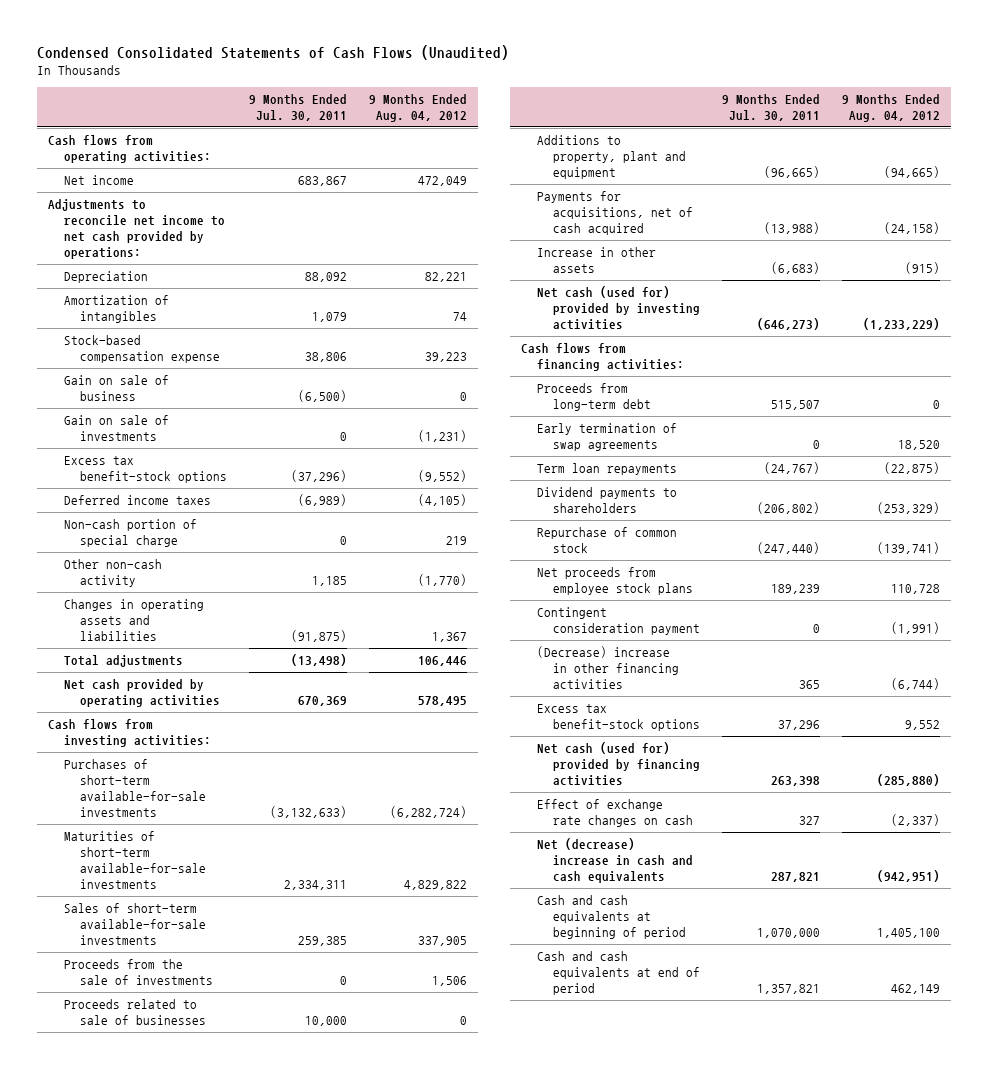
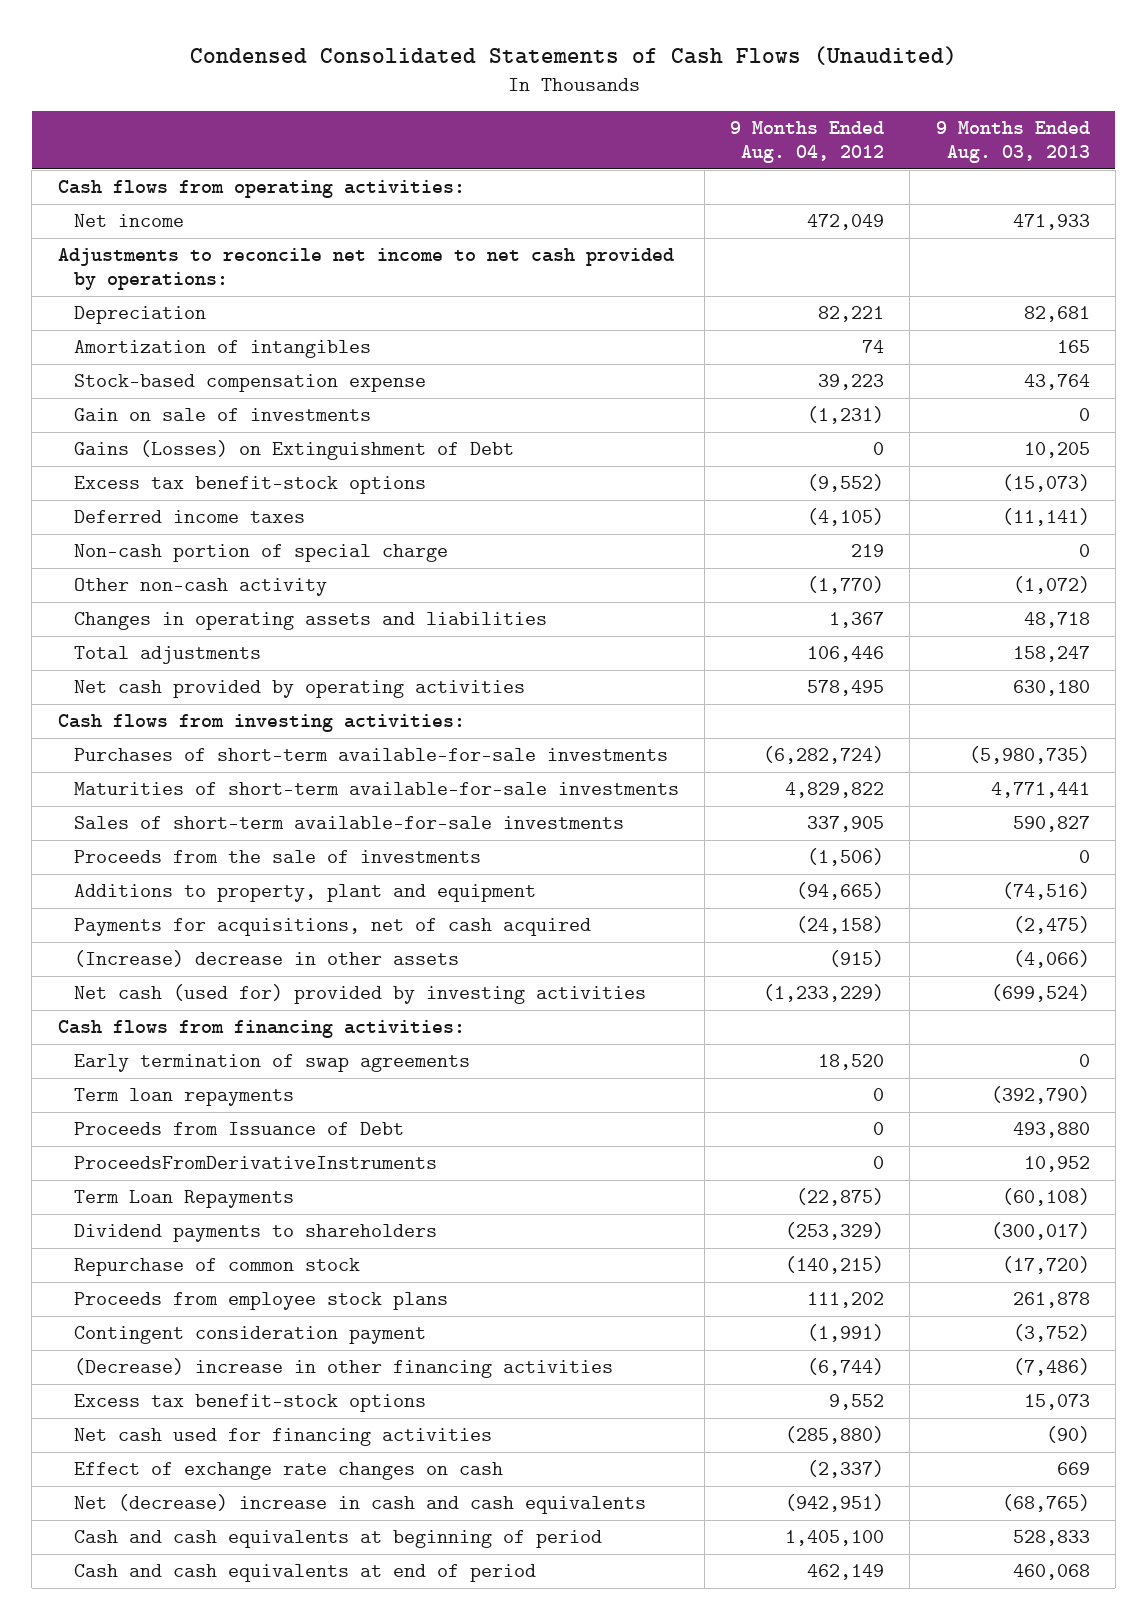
- | 9 Months Ended Jul. 30, 2011 | 9 Months Ended Aug. 04, 2012
+ | 9 Months Ended Aug. 04, 2012 | 9 Months Ended Aug. 03, 2013
- Gain on sale of business | (6,500) | 0
+ Gains (Losses) on Extinguishment of Debt | 0 | 10,205
- Proceeds from the sale of investments | 0 | 1,506
- Proceeds related to sale of businesses | 10,000 | 0
+ Proceeds from the sale of investments | (1,506) | 0
- Increase in other assets | (6,683) | (915)
+ (Increase) decrease in other assets | (915) | (4,066)
- Proceeds from long-term debt | 515,507 | 0
- Term loan repayments | (24,767) | (22,875)
+ Term loan repayments | 0 | (392,790)
+ Proceeds from Issuance of Debt | 0 | 493,880
+ ProceedsFromDerivativeInstruments | 0 | 10,952
+ Term Loan Repayments | (22,875) | (60,108)
- Repurchase of common stock | (247,440) | (139,741)
- Net proceeds from employee stock plans | 189,239 | 110,728
+ Repurchase of common stock | (140,215) | (17,720)
+ Proceeds from employee stock plans | 111,202 | 261,878
- Net cash (used for) provided by financing activities | 263,398 | (285,880)
+ Net cash used for financing activities | (285,880) | (90)

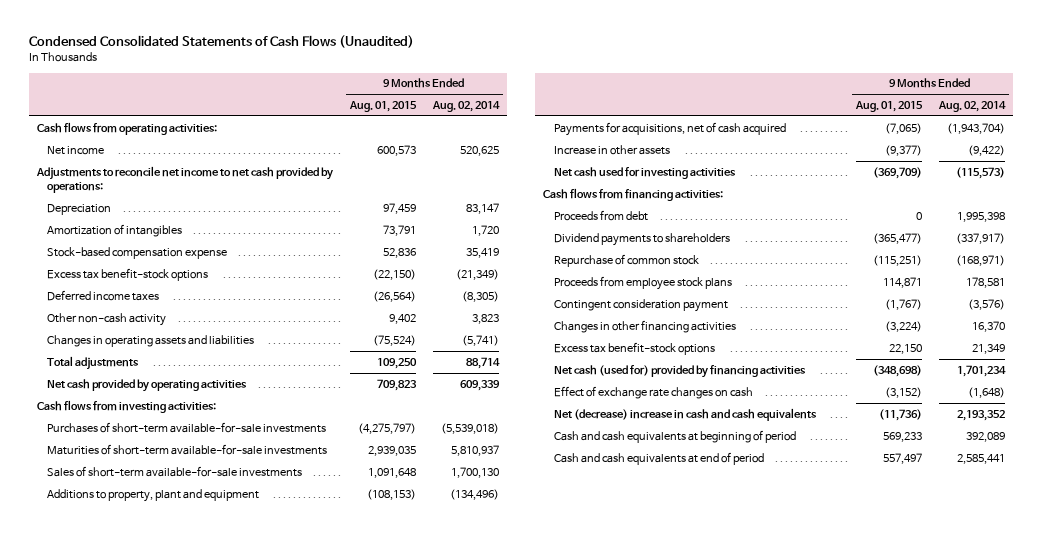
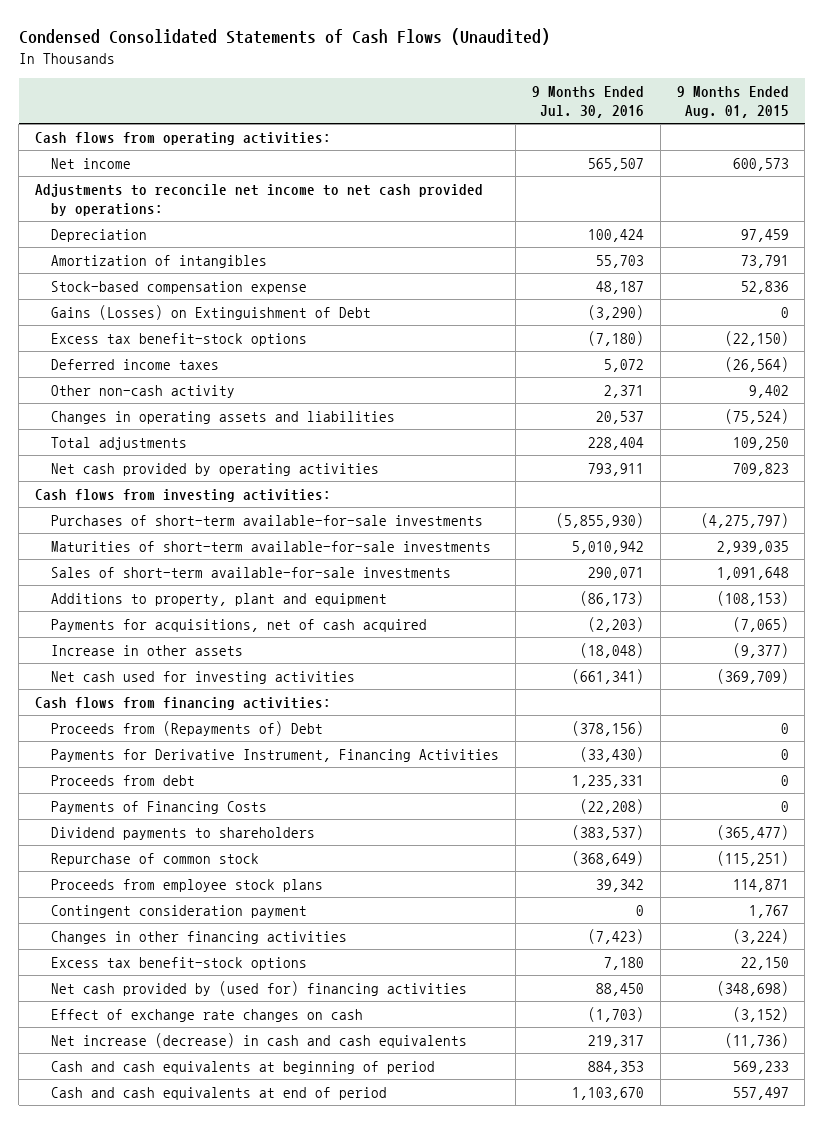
- | 9 Months Ended Aug. 01, 2015 | 9 Months Ended Aug. 02, 2014
+ | 9 Months Ended Jul. 30, 2016 | 9 Months Ended Aug. 01, 2015
+ Gains (Losses) on Extinguishment of Debt | (3,290) | 0
+ Proceeds from (Repayments of) Debt | (378,156) | 0
+ Payments for Derivative Instrument, Financing Activities | (33,430) | 0
+ Payments of Financing Costs | (22,208) | 0
- Contingent consideration payment | (1,767) | (3,576)
+ Contingent consideration payment | 0 | 1,767
- Net cash (used for) provided by financing activities | (348,698) | 1,701,234
+ Net cash provided by (used for) financing activities | 88,450 | (348,698)
- Net (decrease) increase in cash and cash equivalents | (11,736) | 2,193,352
+ Net increase (decrease) in cash and cash equivalents | 219,317 | (11,736)

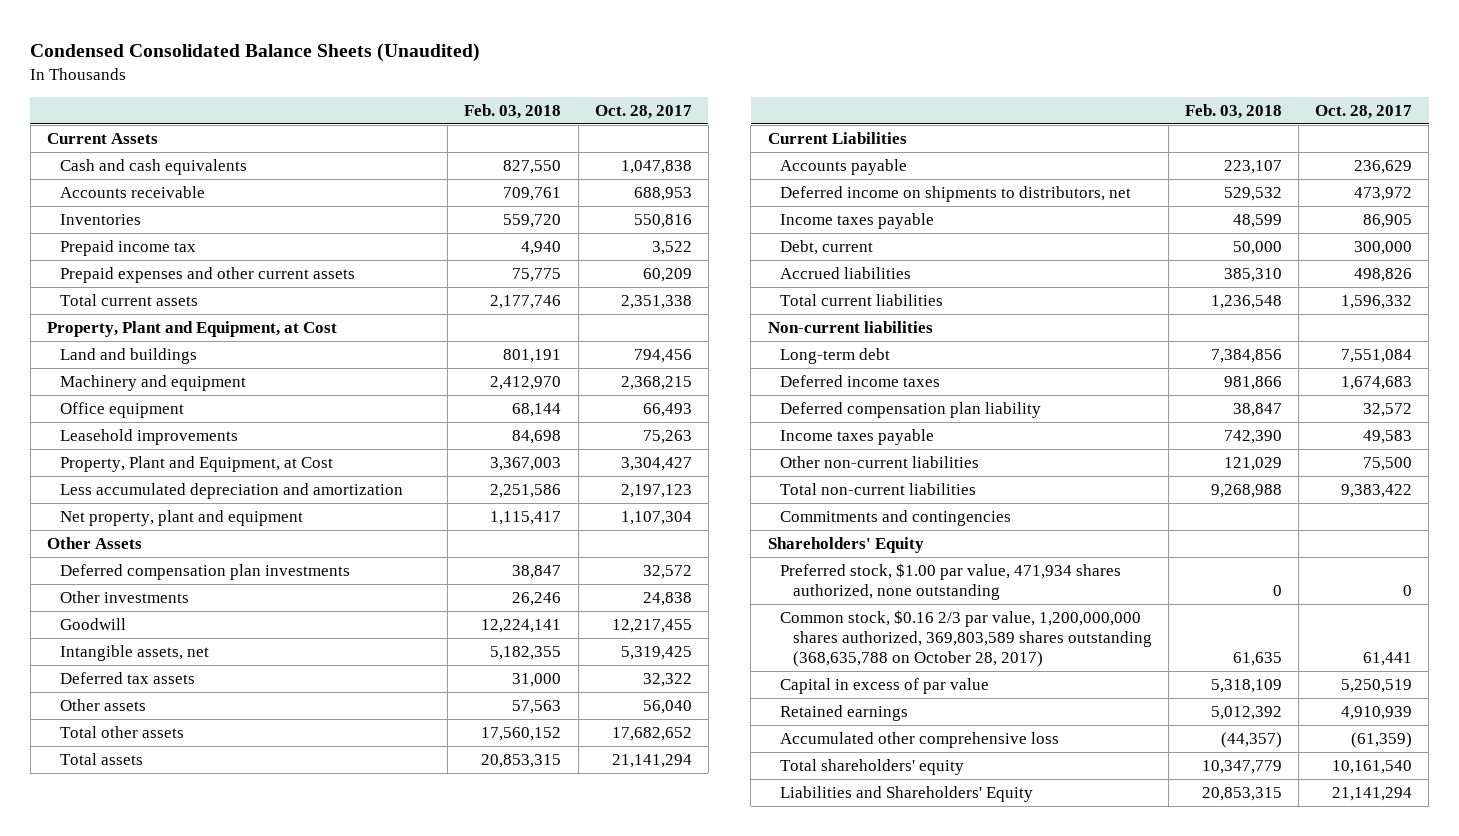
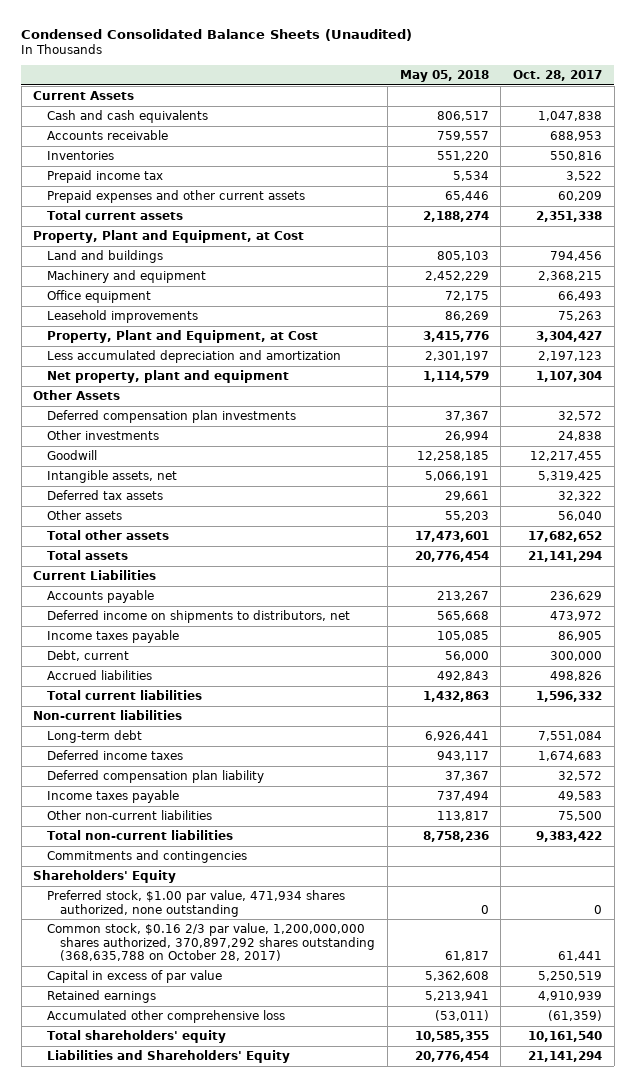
- | Feb. 03, 2018 | Oct. 28, 2017
+ | May 05, 2018 | Oct. 28, 2017
- Common stock, $0.16 2/3 par value, 1,200,000,000 shares authorized, 369,803,589 shares outstanding (368,635,788 on October 28, 2017) | 61,635 | 61,441
+ Common stock, $0.16 2/3 par value, 1,200,000,000 shares authorized, 370,897,292 shares outstanding (368,635,788 on October 28, 2017) | 61,817 | 61,441

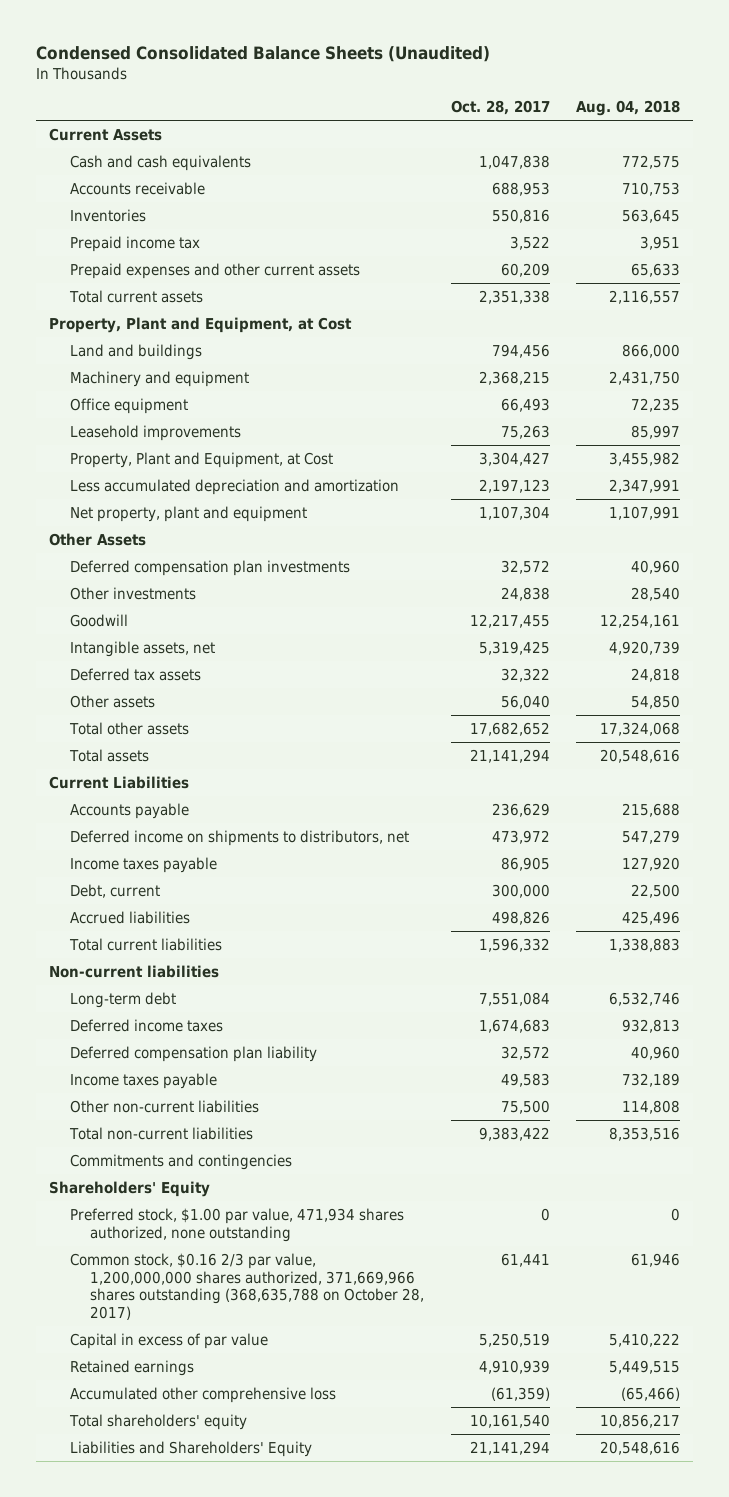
- | May 05, 2018 | Oct. 28, 2017
+ | Oct. 28, 2017 | Aug. 04, 2018
- Common stock, $0.16 2/3 par value, 1,200,000,000 shares authorized, 370,897,292 shares outstanding (368,635,788 on October 28, 2017) | 61,817 | 61,441
+ Common stock, $0.16 2/3 par value, 1,200,000,000 shares authorized, 371,669,966 shares outstanding (368,635,788 on October 28, 2017) | 61,441 | 61,946

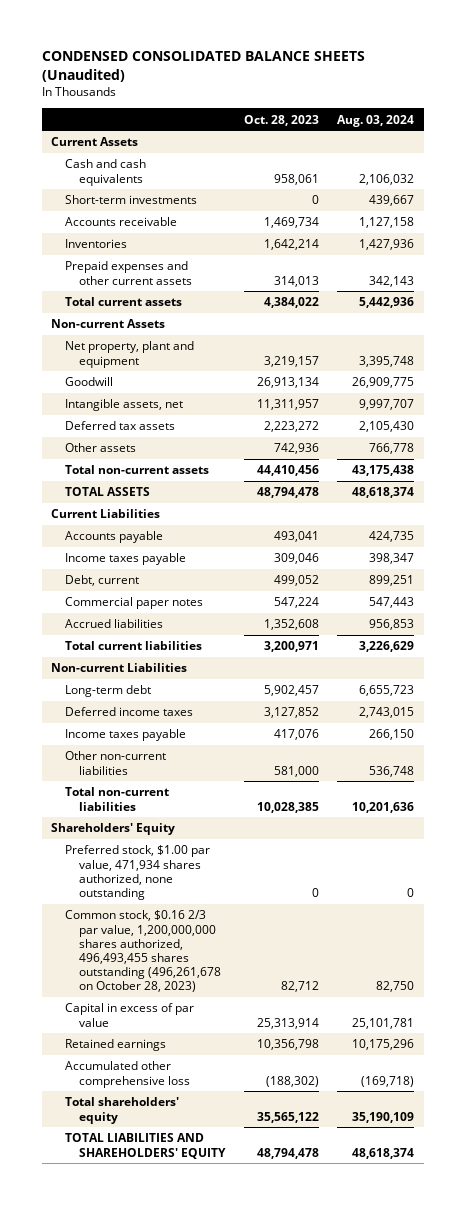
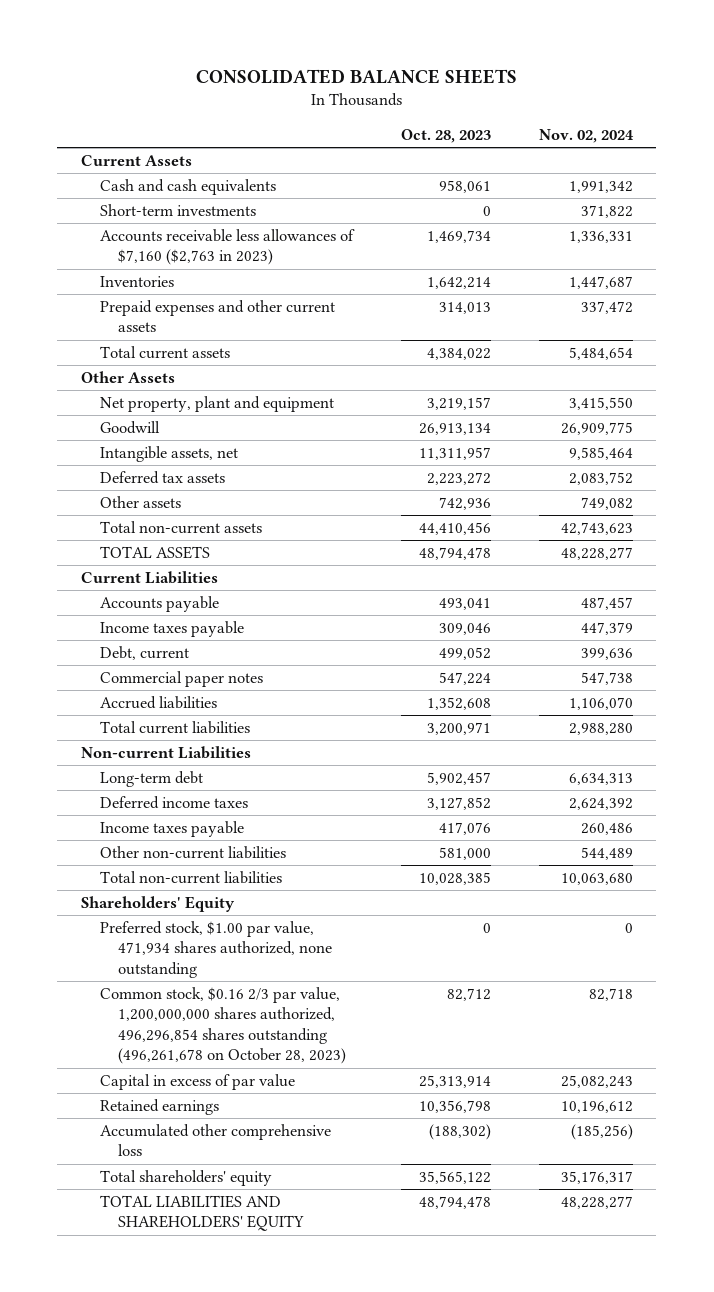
- CONDENSED CONSOLIDATED BALANCE SHEETS (Unaudited)
+ CONSOLIDATED BALANCE SHEETS
- | Oct. 28, 2023 | Aug. 03, 2024
+ | Oct. 28, 2023 | Nov. 02, 2024
- Accounts receivable | 1,469,734 | 1,127,158
+ Accounts receivable less allowances of $7,160 ($2,763 in 2023) | 1,469,734 | 1,336,331
- Non-current Assets
+ Other Assets
- Common stock, $0.16 2/3 par value, 1,200,000,000 shares authorized, 496,493,455 shares outstanding (496,261,678 on October 28, 2023) | 82,712 | 82,750
+ Common stock, $0.16 2/3 par value, 1,200,000,000 shares authorized, 496,296,854 shares outstanding (496,261,678 on October 28, 2023) | 82,712 | 82,718

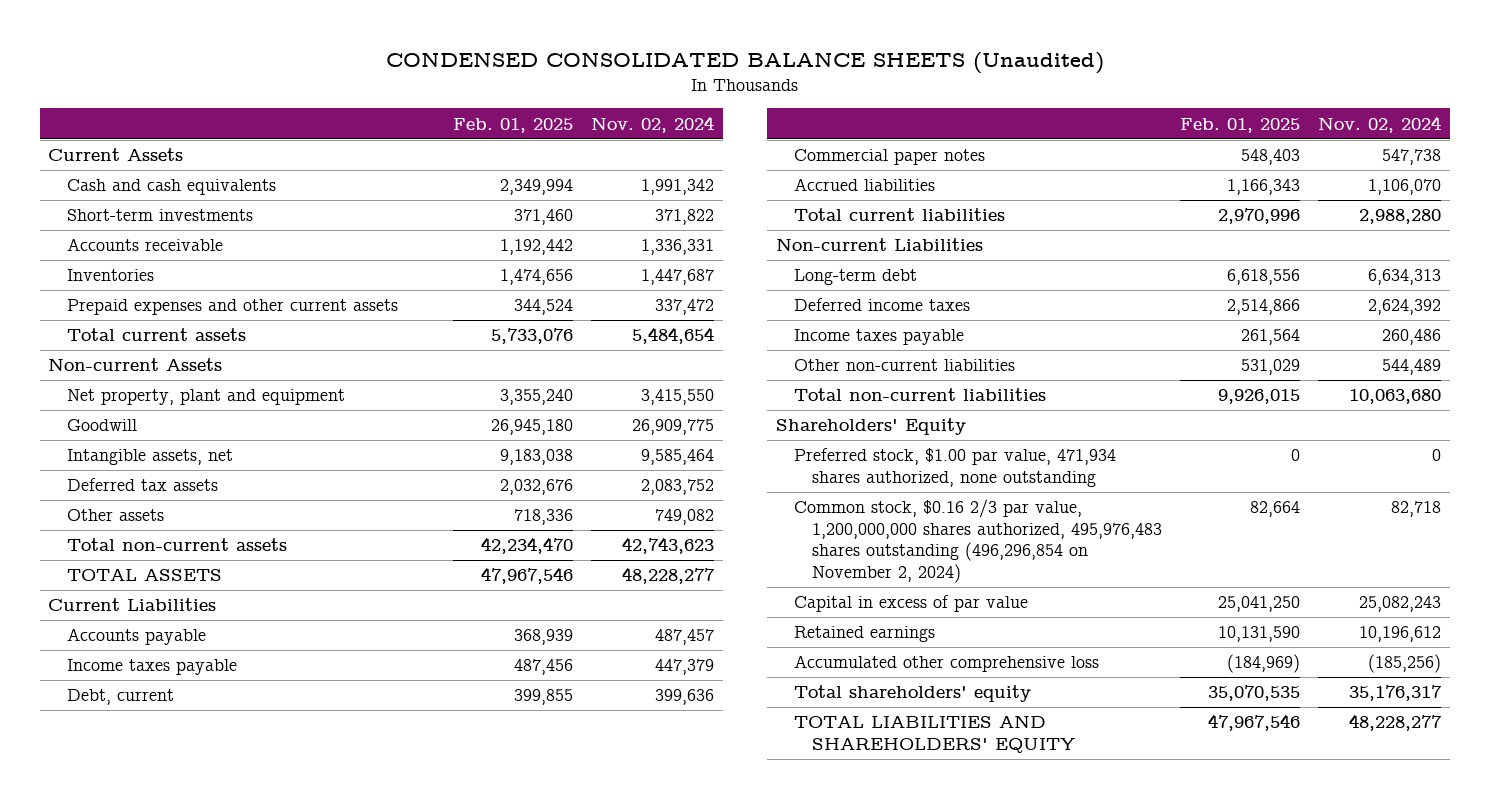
- CONSOLIDATED BALANCE SHEETS
+ CONDENSED CONSOLIDATED BALANCE SHEETS (Unaudited)
- | Oct. 28, 2023 | Nov. 02, 2024
+ | Feb. 01, 2025 | Nov. 02, 2024
- Accounts receivable less allowances of $7,160 ($2,763 in 2023) | 1,469,734 | 1,336,331
+ Accounts receivable | 1,192,442 | 1,336,331
- Other Assets
+ Non-current Assets
- Common stock, $0.16 2/3 par value, 1,200,000,000 shares authorized, 496,296,854 shares outstanding (496,261,678 on October 28, 2023) | 82,712 | 82,718
+ Common stock, $0.16 2/3 par value, 1,200,000,000 shares authorized, 495,976,483 shares outstanding (496,296,854 on November 2, 2024) | 82,664 | 82,718

